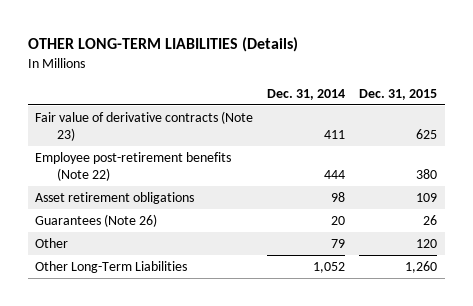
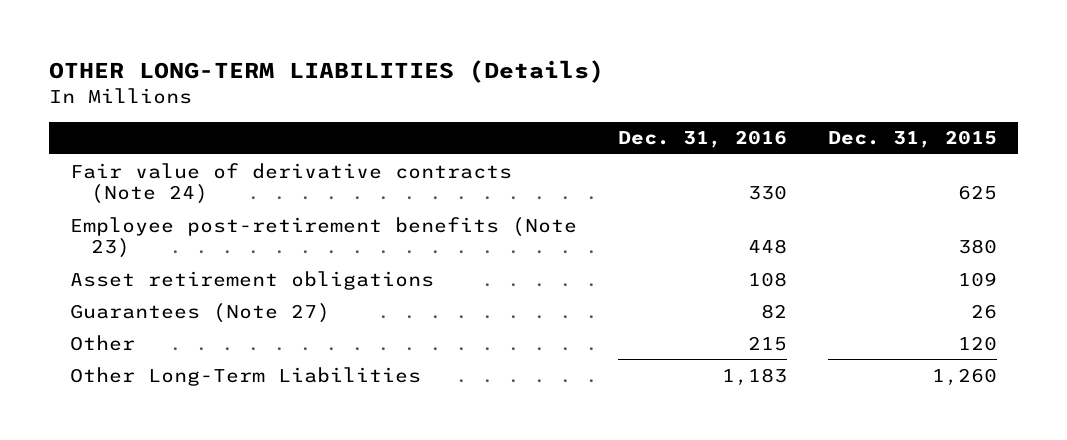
- | Dec. 31, 2014 | Dec. 31, 2015
+ | Dec. 31, 2016 | Dec. 31, 2015
- Fair value of derivative contracts (Note 23) | 411 | 625
- Employee post-retirement benefits (Note 22) | 444 | 380
+ Fair value of derivative contracts (Note 24) | 330 | 625
+ Employee post-retirement benefits (Note 23) | 448 | 380
- Guarantees (Note 26) | 20 | 26
+ Guarantees (Note 27) | 82 | 26

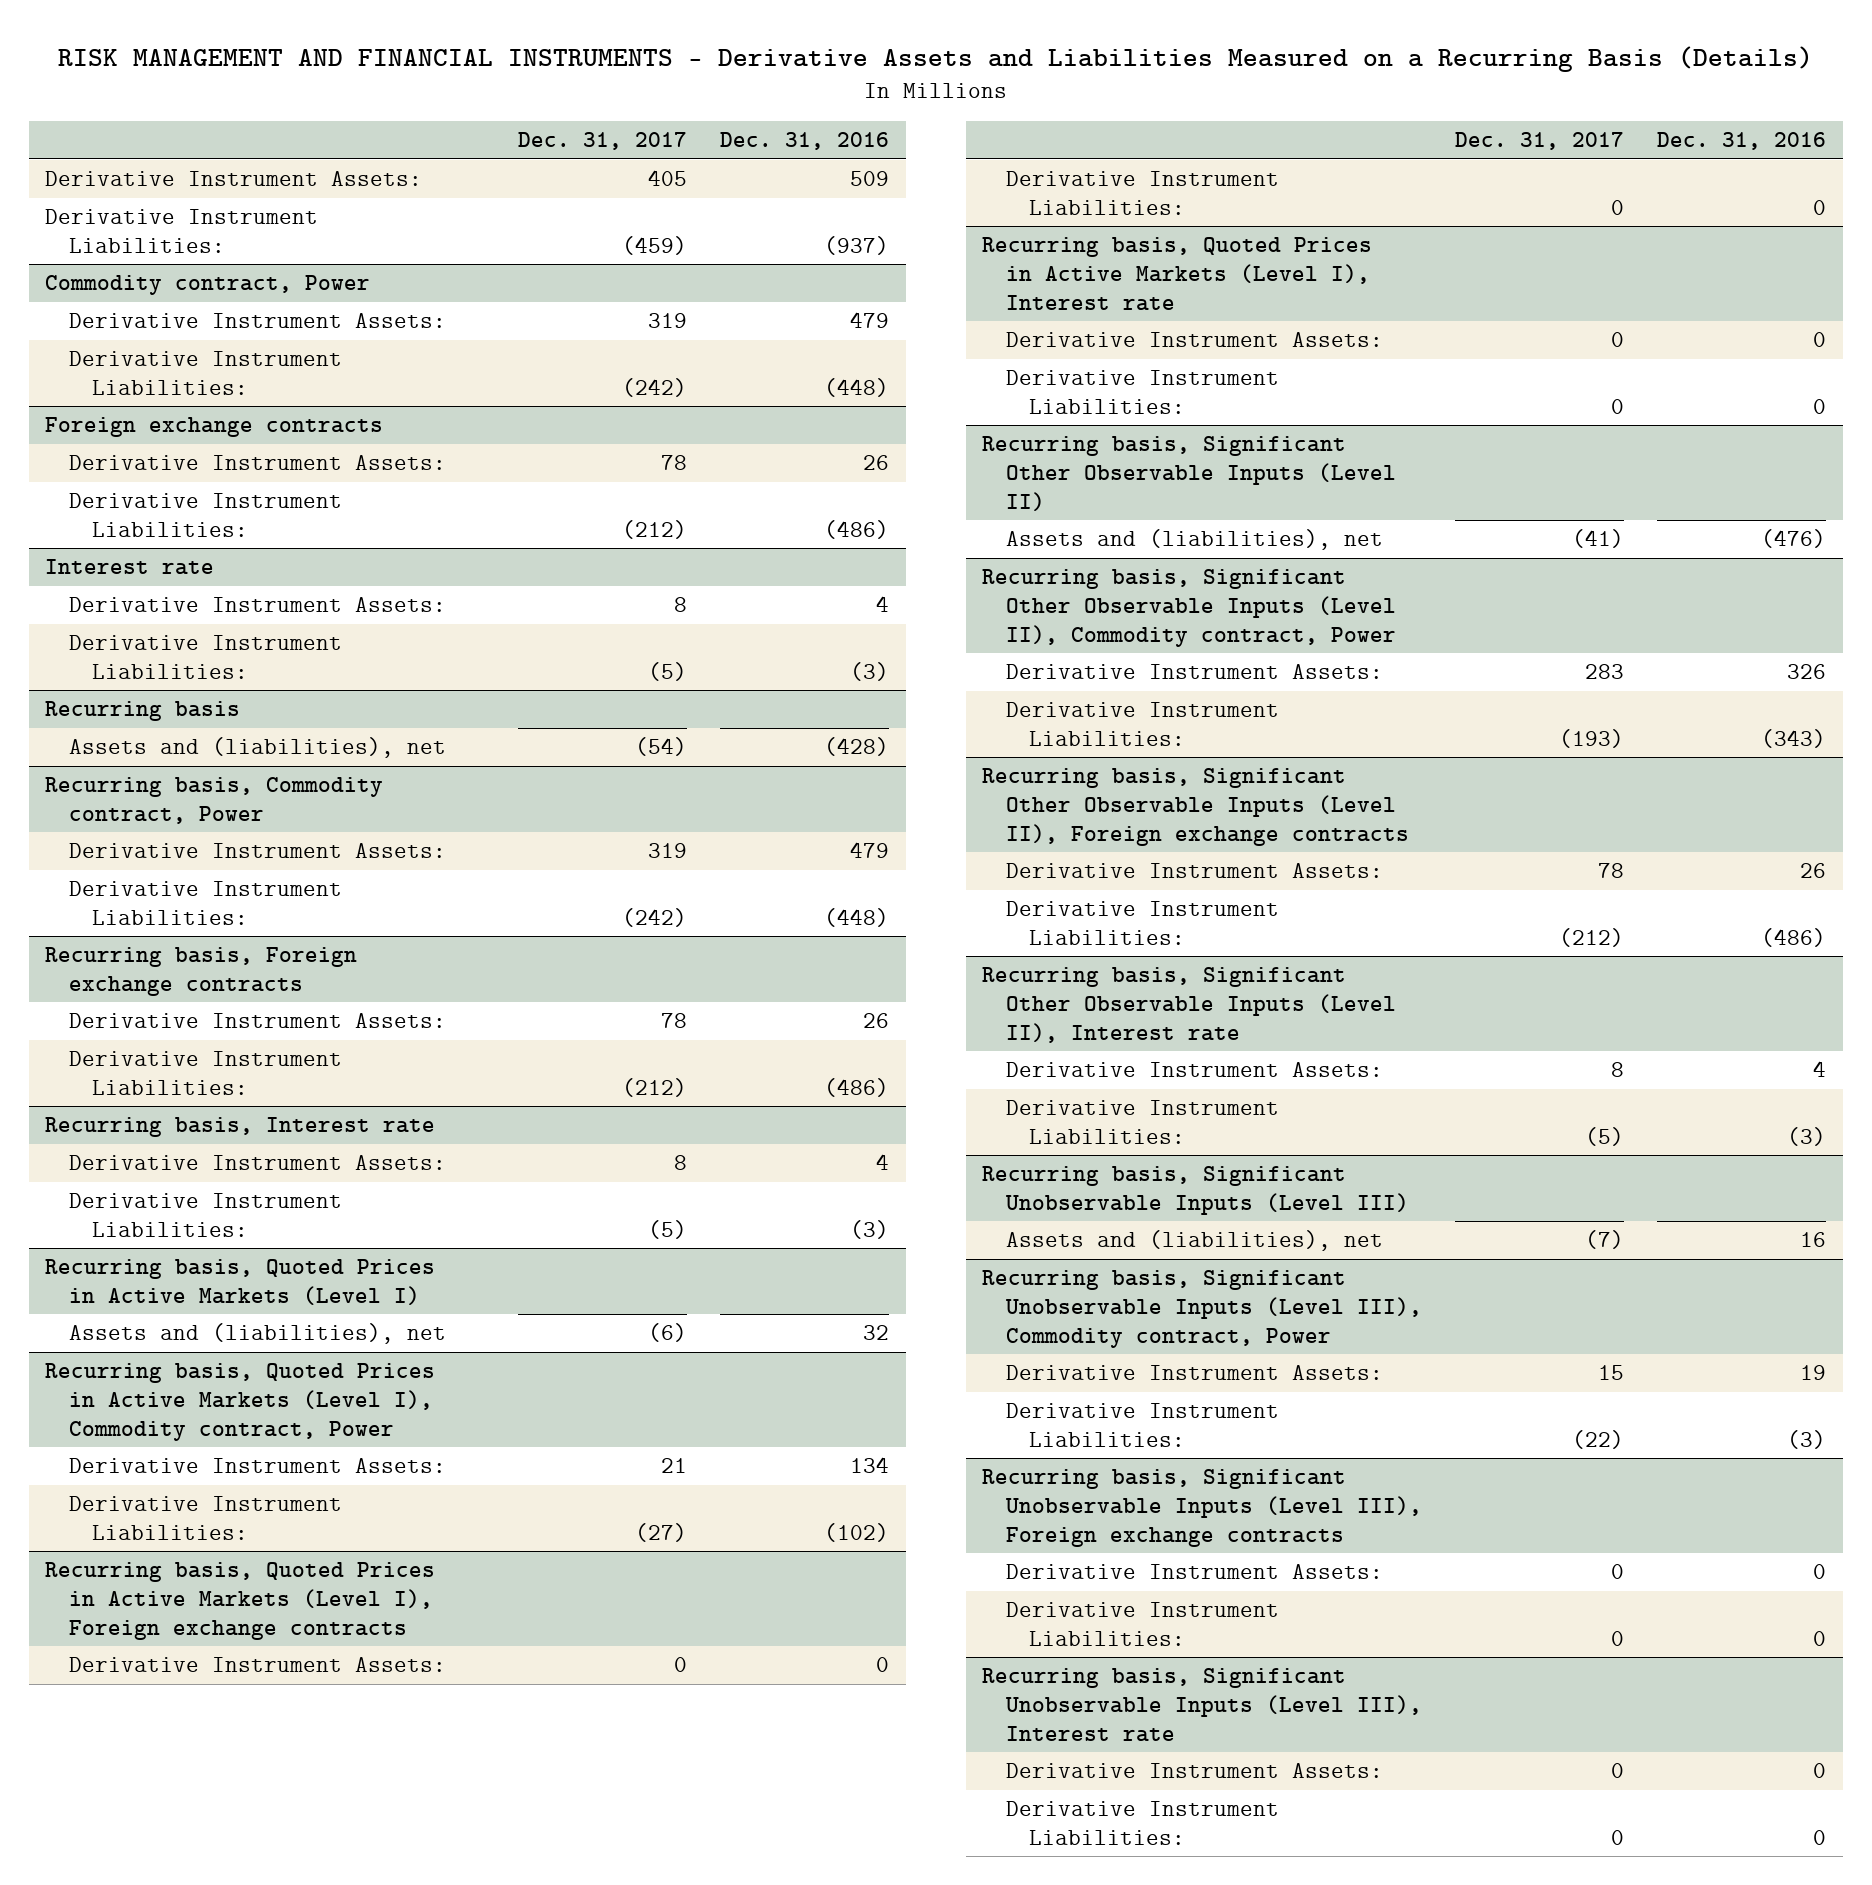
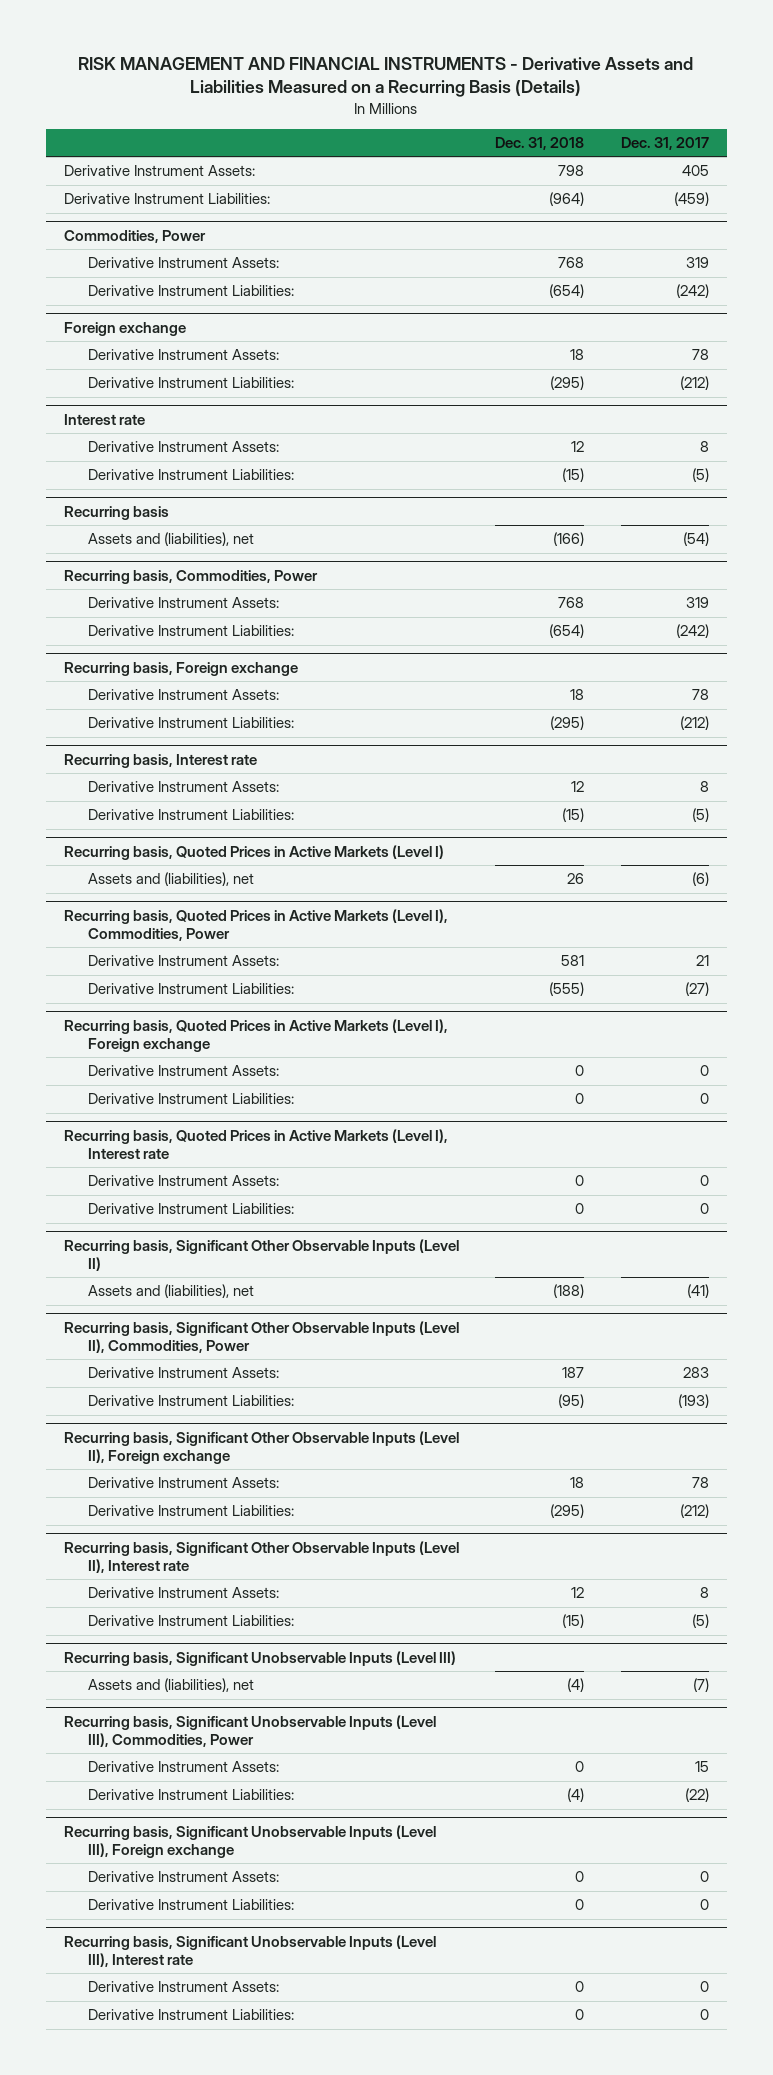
- | Dec. 31, 2017 | Dec. 31, 2016
+ | Dec. 31, 2018 | Dec. 31, 2017
- Commodity contract, Power
+ Commodities, Power
- Foreign exchange contracts
+ Foreign exchange
- Recurring basis, Commodity contract, Power
+ Recurring basis, Commodities, Power
- Recurring basis, Foreign exchange contracts
+ Recurring basis, Foreign exchange
- Recurring basis, Quoted Prices in Active Markets (Level I), Commodity contract, Power
+ Recurring basis, Quoted Prices in Active Markets (Level I), Commodities, Power
- Recurring basis, Quoted Prices in Active Markets (Level I), Foreign exchange contracts
+ Recurring basis, Quoted Prices in Active Markets (Level I), Foreign exchange
- Recurring basis, Significant Other Observable Inputs (Level II), Commodity contract, Power
+ Recurring basis, Significant Other Observable Inputs (Level II), Commodities, Power
- Recurring basis, Significant Other Observable Inputs (Level II), Foreign exchange contracts
+ Recurring basis, Significant Other Observable Inputs (Level II), Foreign exchange
- Recurring basis, Significant Unobservable Inputs (Level III), Commodity contract, Power
+ Recurring basis, Significant Unobservable Inputs (Level III), Commodities, Power
- Recurring basis, Significant Unobservable Inputs (Level III), Foreign exchange contracts
+ Recurring basis, Significant Unobservable Inputs (Level III), Foreign exchange

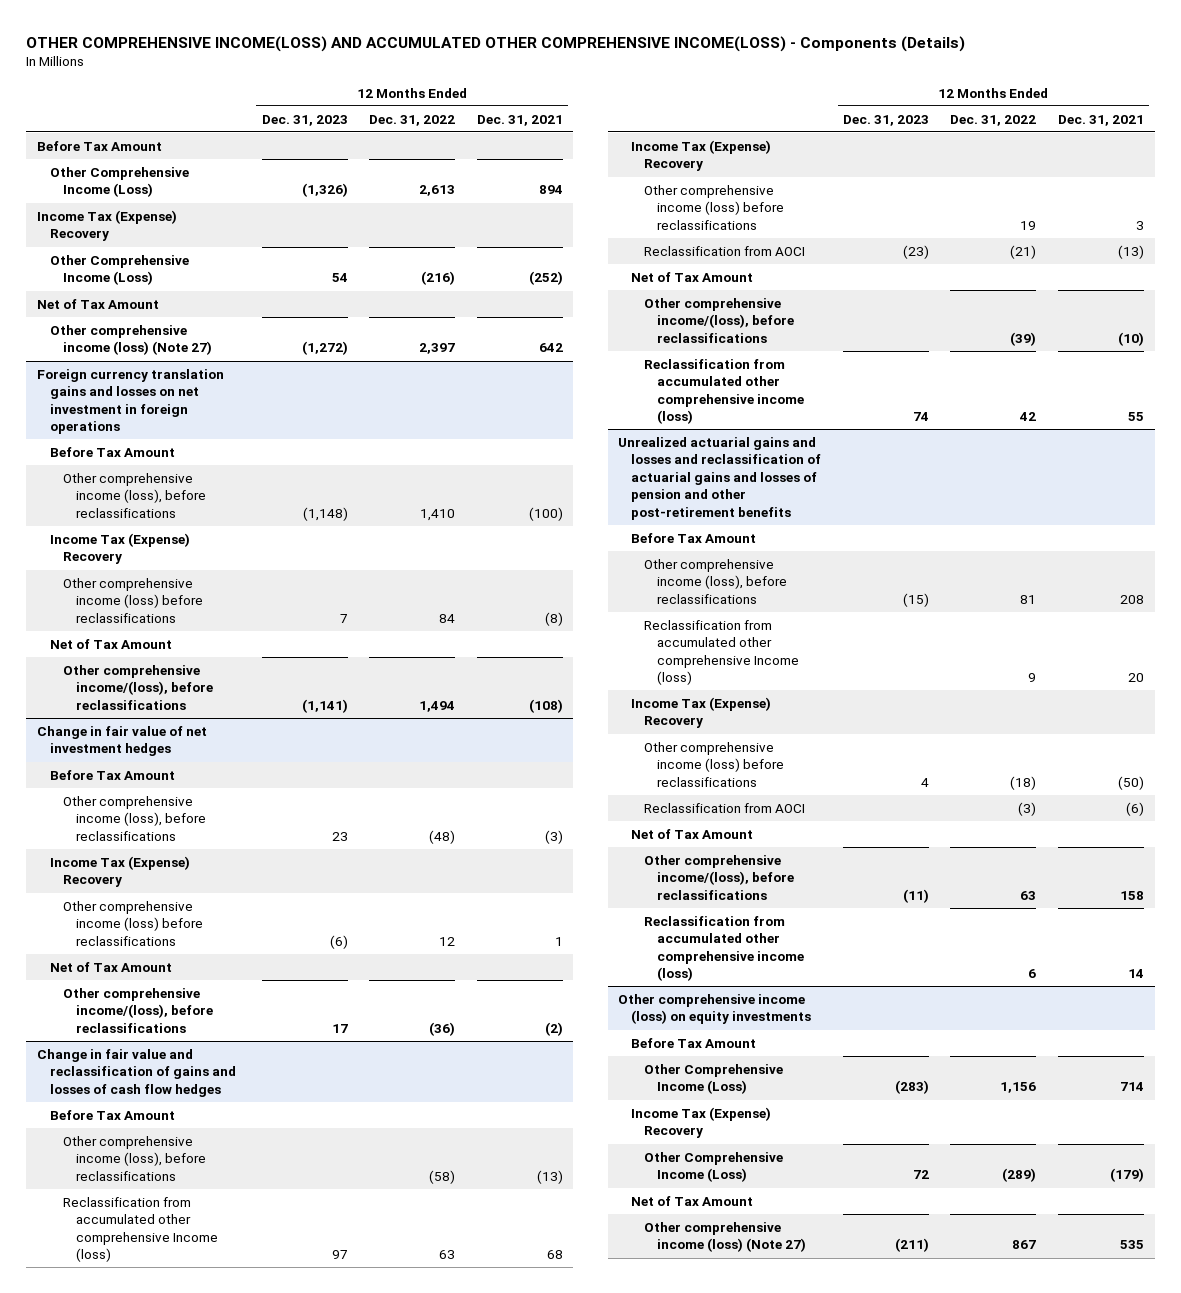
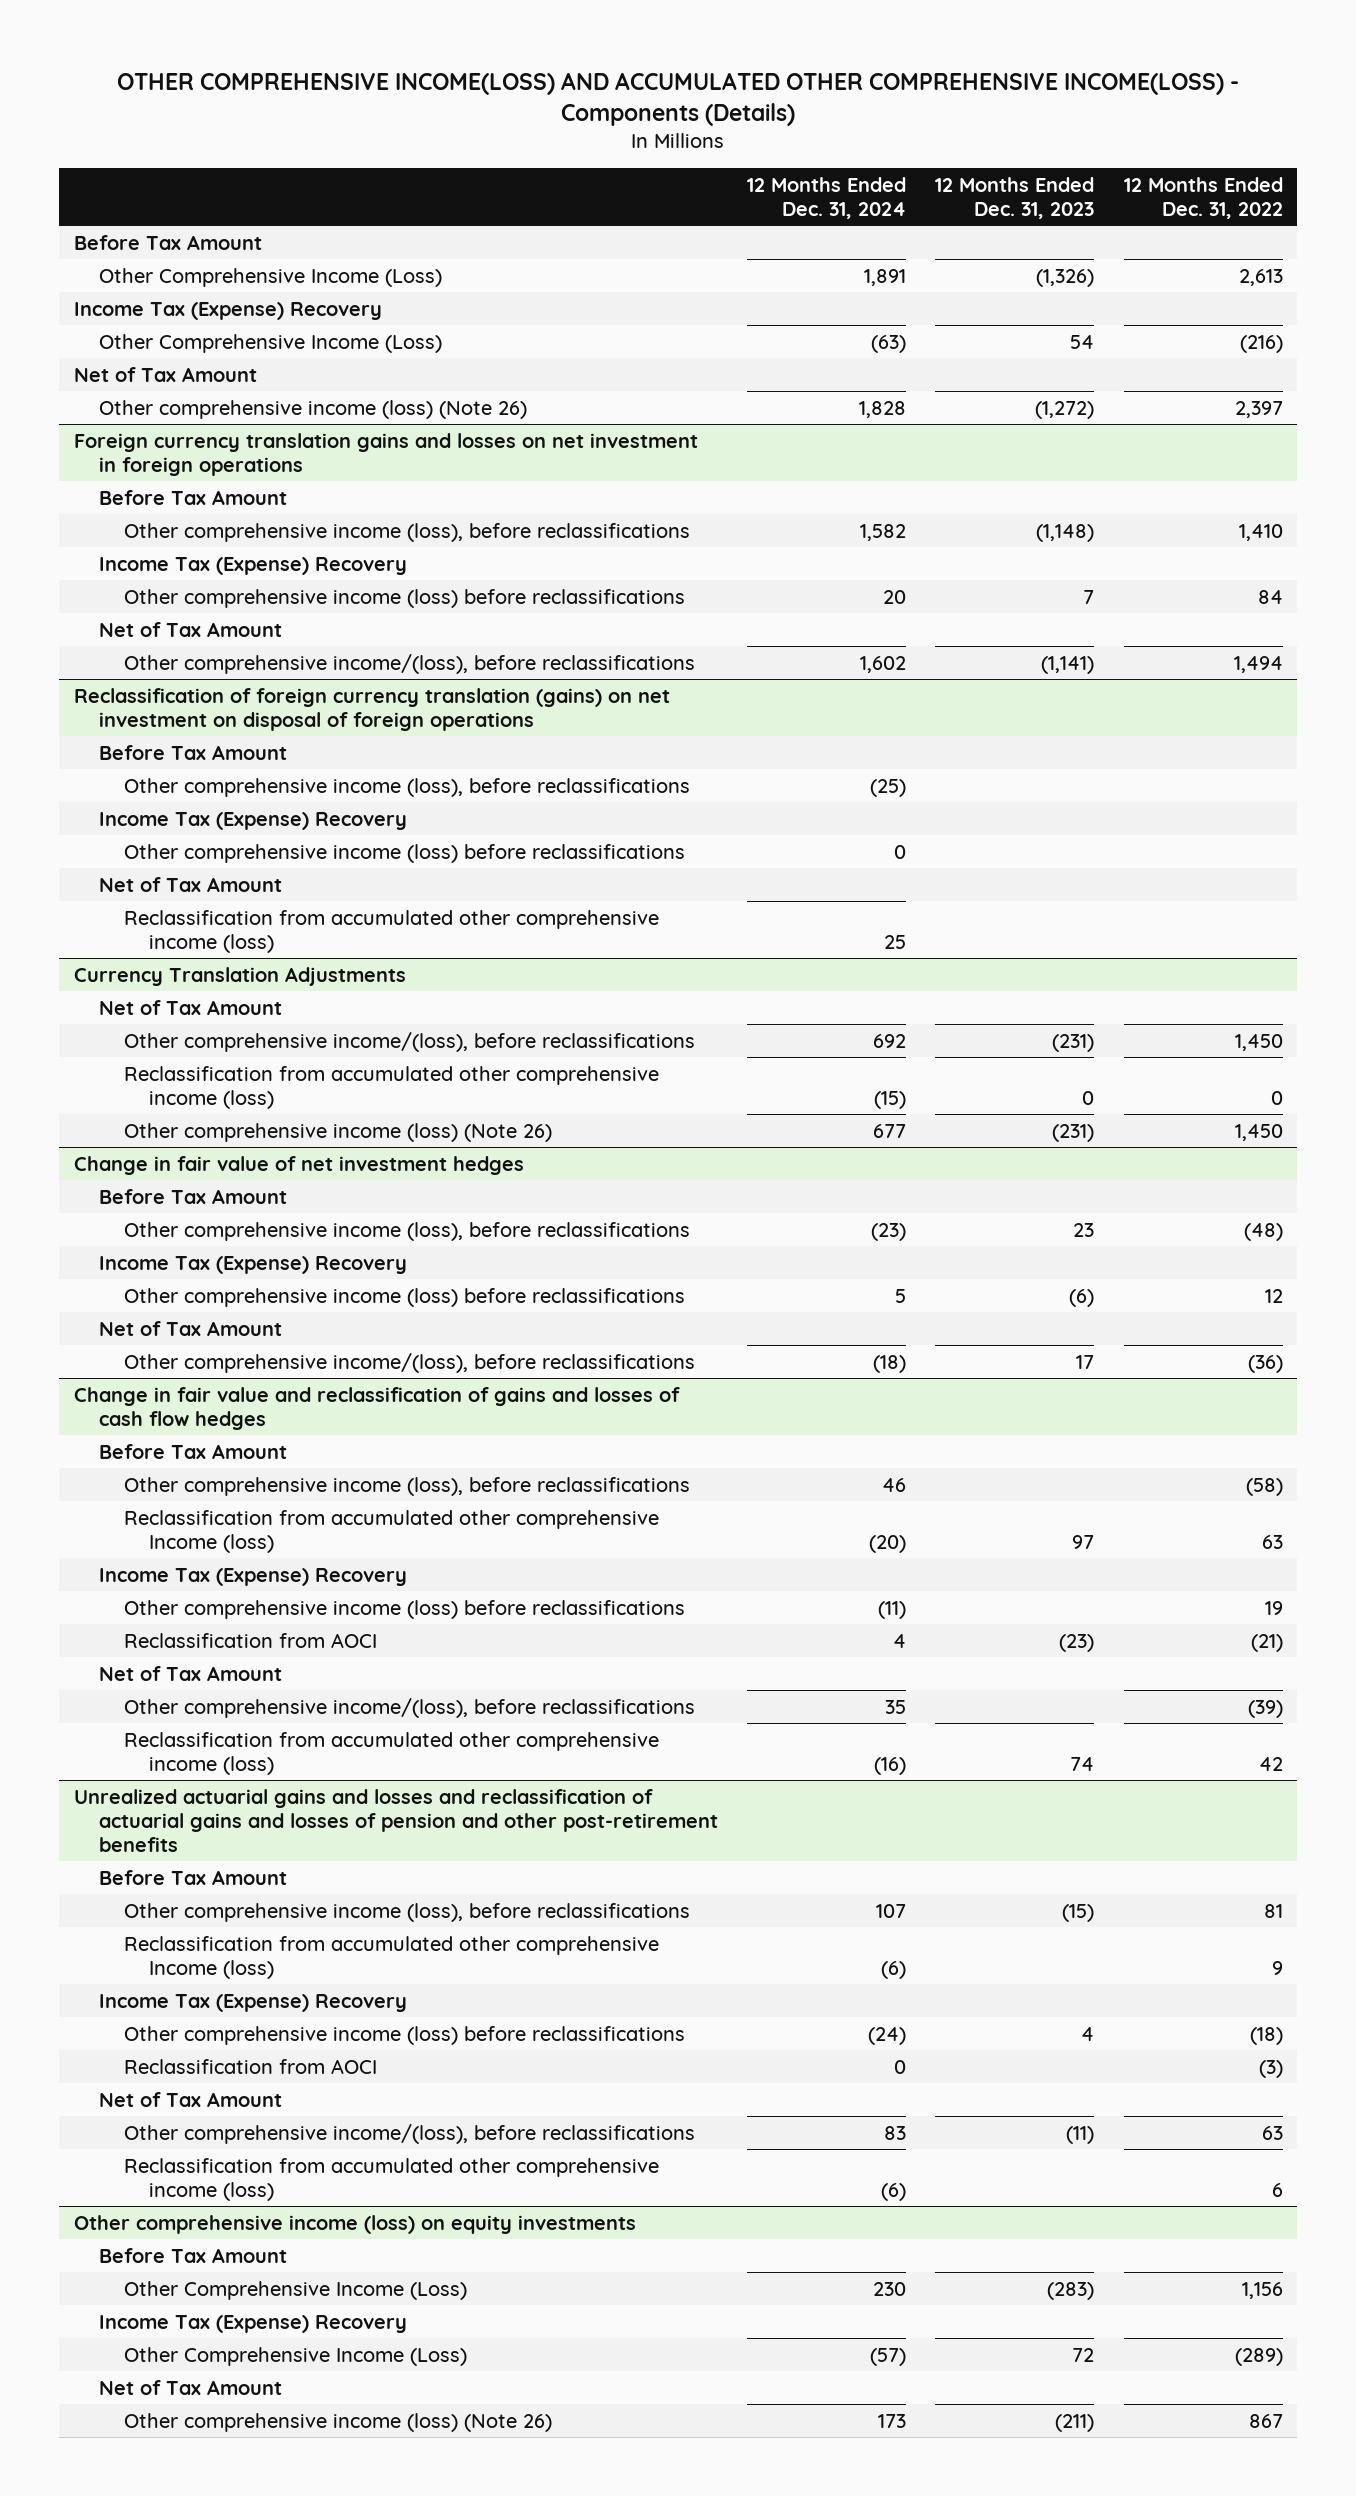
- | 12 Months Ended Dec. 31, 2023 | 12 Months Ended Dec. 31, 2022 | 12 Months Ended Dec. 31, 2021
+ | 12 Months Ended Dec. 31, 2024 | 12 Months Ended Dec. 31, 2023 | 12 Months Ended Dec. 31, 2022
- Other comprehensive income (loss) (Note 27) | (1,272) | 2,397 | 642
+ Other comprehensive income (loss) (Note 26) | 1,828 | (1,272) | 2,397
+ Reclassification of foreign currency translation (gains) on net investment on disposal of foreign operations
+ Before Tax Amount
+ Other comprehensive income (loss), before reclassifications | (25) | |
+ Income Tax (Expense) Recovery
+ Other comprehensive income (loss) before reclassifications | 0 | |
+ Net of Tax Amount
+ Reclassification from accumulated other comprehensive income (loss) | 25 | |
+ Currency Translation Adjustments
+ Net of Tax Amount
+ Other comprehensive income/(loss), before reclassifications | 692 | (231) | 1,450
+ Reclassification from accumulated other comprehensive income (loss) | (15) | 0 | 0
+ Other comprehensive income (loss) (Note 26) | 677 | (231) | 1,450
@ Other comprehensive income (loss) on equity investments
- Other comprehensive income (loss) (Note 27) | (211) | 867 | 535
+ Other comprehensive income (loss) (Note 26) | 173 | (211) | 867

